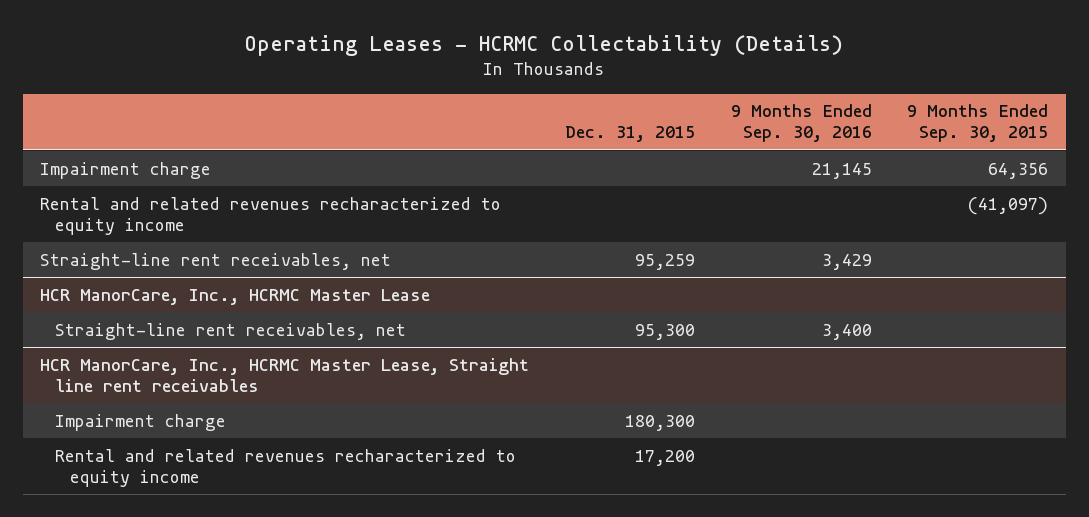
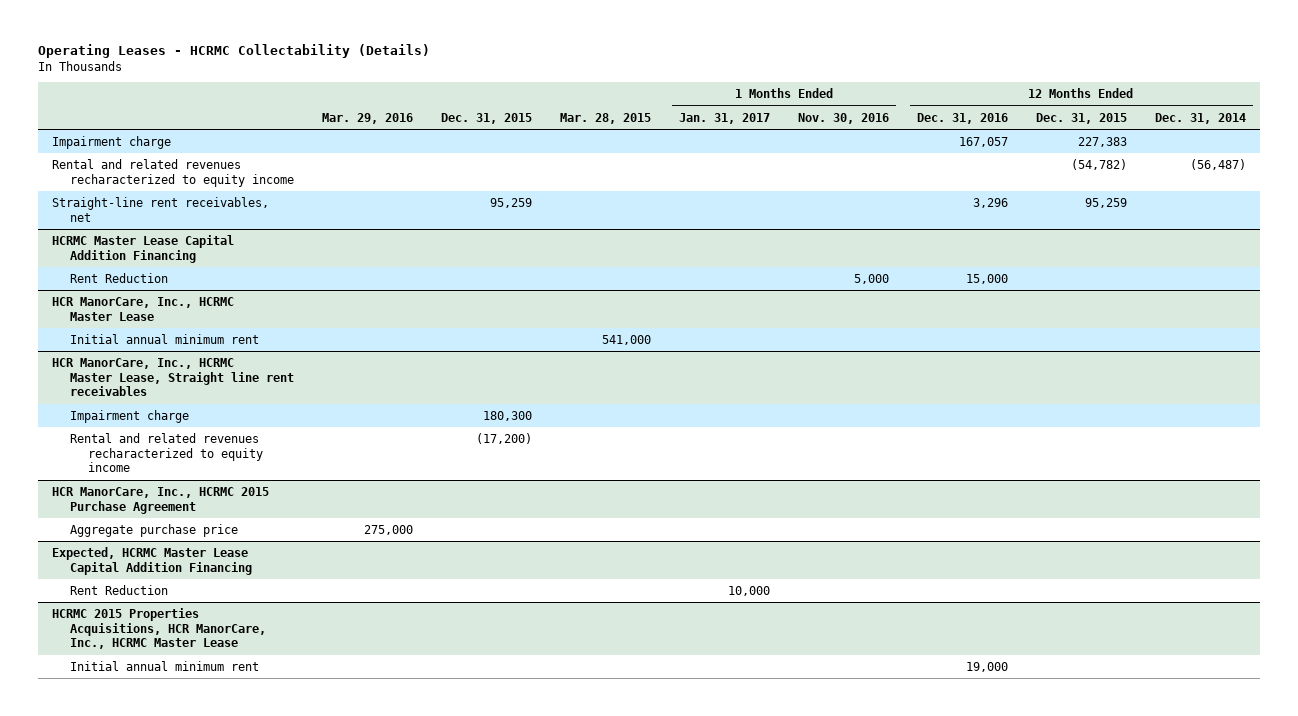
- | Dec. 31, 2015 | 9 Months Ended Sep. 30, 2016 | 9 Months Ended Sep. 30, 2015
+ | Mar. 29, 2016 | Dec. 31, 2015 | Mar. 28, 2015 | 1 Months Ended Jan. 31, 2017 | 1 Months Ended Nov. 30, 2016 | 12 Months Ended Dec. 31, 2016 | 12 Months Ended Dec. 31, 2015 | 12 Months Ended Dec. 31, 2014
+ HCRMC Master Lease Capital Addition Financing
+ Rent Reduction | | | | | 5,000 | 15,000 | |
@ HCR ManorCare, Inc., HCRMC Master Lease
- Straight-line rent receivables, net | 95,300 | 3,400 |
+ Initial annual minimum rent | | | 541,000 | | | | |
@ HCR ManorCare, Inc., HCRMC Master Lease, Straight line rent receivables
- Rental and related revenues recharacterized to equity income | 17,200 | |
+ Rental and related revenues recharacterized to equity income | | (17,200) | | | | | |
+ HCR ManorCare, Inc., HCRMC 2015 Purchase Agreement
+ Aggregate purchase price | 275,000 | | | | | | |
+ Expected, HCRMC Master Lease Capital Addition Financing
+ Rent Reduction | | | | 10,000 | | | |
+ HCRMC 2015 Properties Acquisitions, HCR ManorCare, Inc., HCRMC Master Lease
+ Initial annual minimum rent | | | | | | 19,000 | |

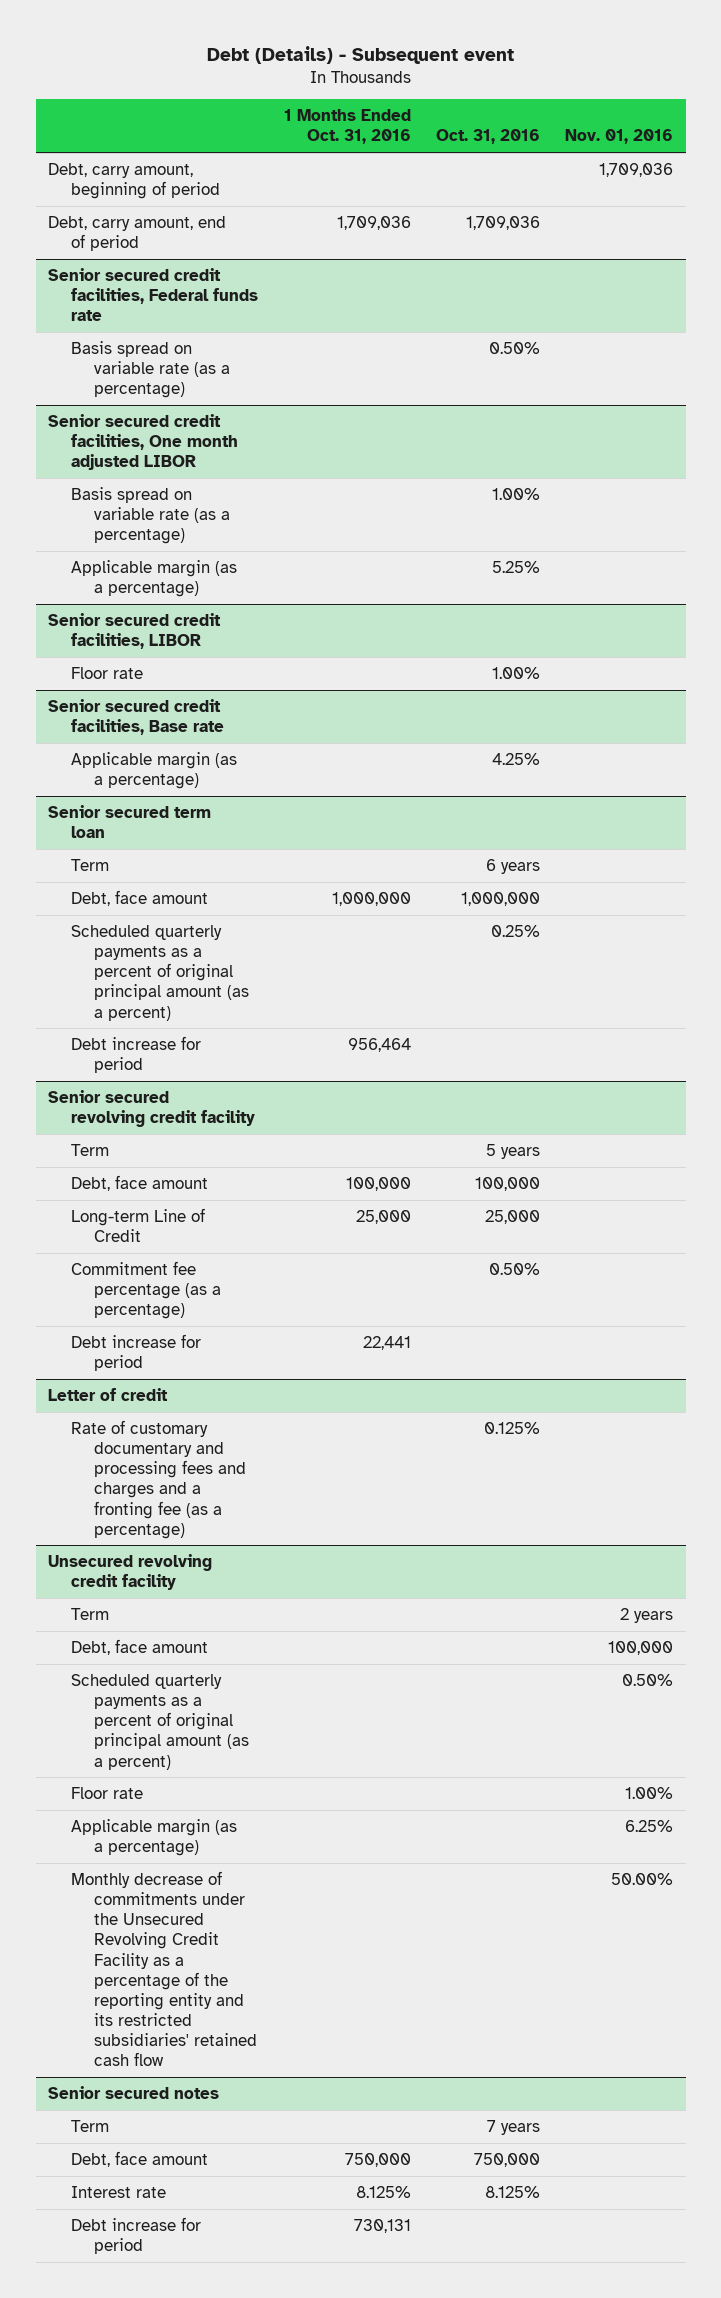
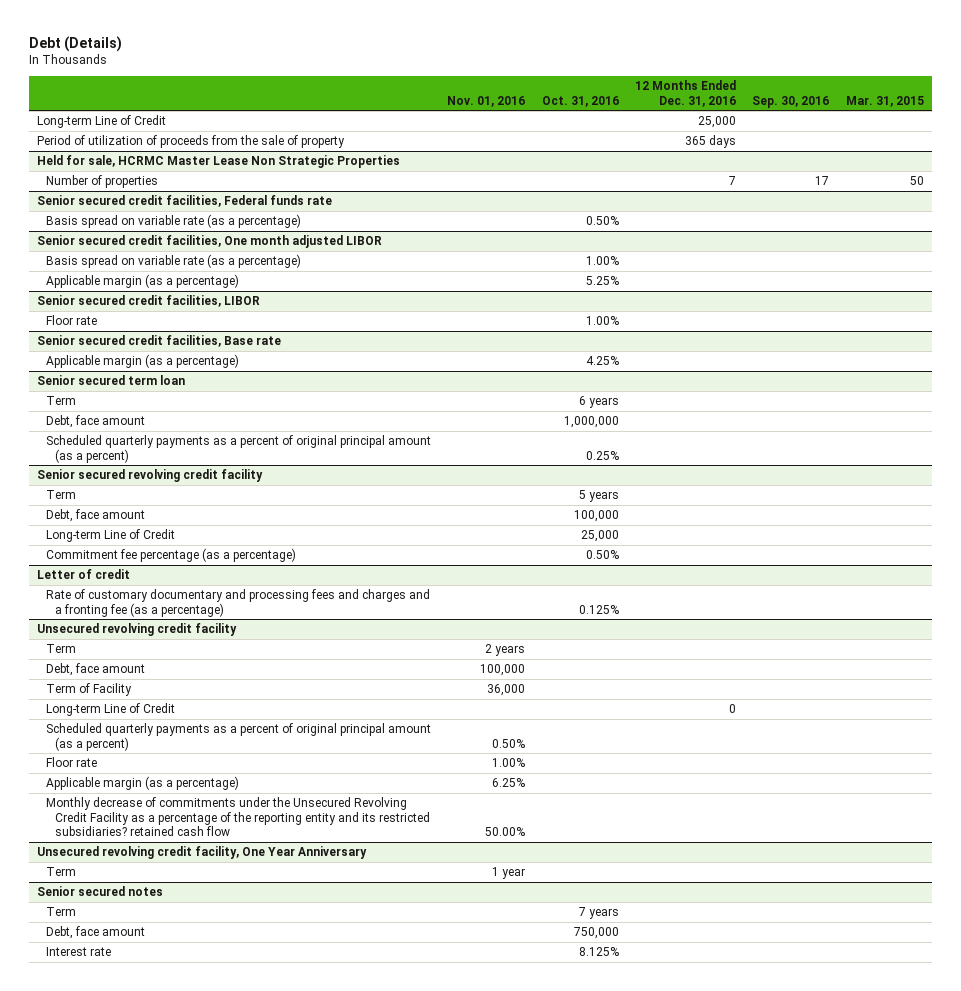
- Debt (Details) - Subsequent event
+ Debt (Details)
- | 1 Months Ended Oct. 31, 2016 | Oct. 31, 2016 | Nov. 01, 2016
+ | Nov. 01, 2016 | Oct. 31, 2016 | 12 Months Ended Dec. 31, 2016 | Sep. 30, 2016 | Mar. 31, 2015
- Debt, carry amount, beginning of period | | | 1,709,036
- Debt, carry amount, end of period | 1,709,036 | 1,709,036 |
+ Long-term Line of Credit | | | 25,000 | |
+ Period of utilization of proceeds from the sale of property | | | 365 days | |
+ Held for sale, HCRMC Master Lease Non Strategic Properties
+ Number of properties | | | 7 | 17 | 50
@ Senior secured term loan
- Debt increase for period | 956,464 | |
@ Senior secured revolving credit facility
- Debt increase for period | 22,441 | |
@ Unsecured revolving credit facility
+ Term of Facility | 36,000 | | | |
+ Long-term Line of Credit | | | 0 | |
- Monthly decrease of commitments under the Unsecured Revolving Credit Facility as a percentage of the reporting entity and its restricted subsidiaries' retained cash flow | | | 50.00%
+ Monthly decrease of commitments under the Unsecured Revolving Credit Facility as a percentage of the reporting entity and its restricted subsidiaries? retained cash flow | 50.00% | | | |
+ Unsecured revolving credit facility, One Year Anniversary
+ Term | 1 year | | | |
@ Senior secured notes
- Debt increase for period | 730,131 | |

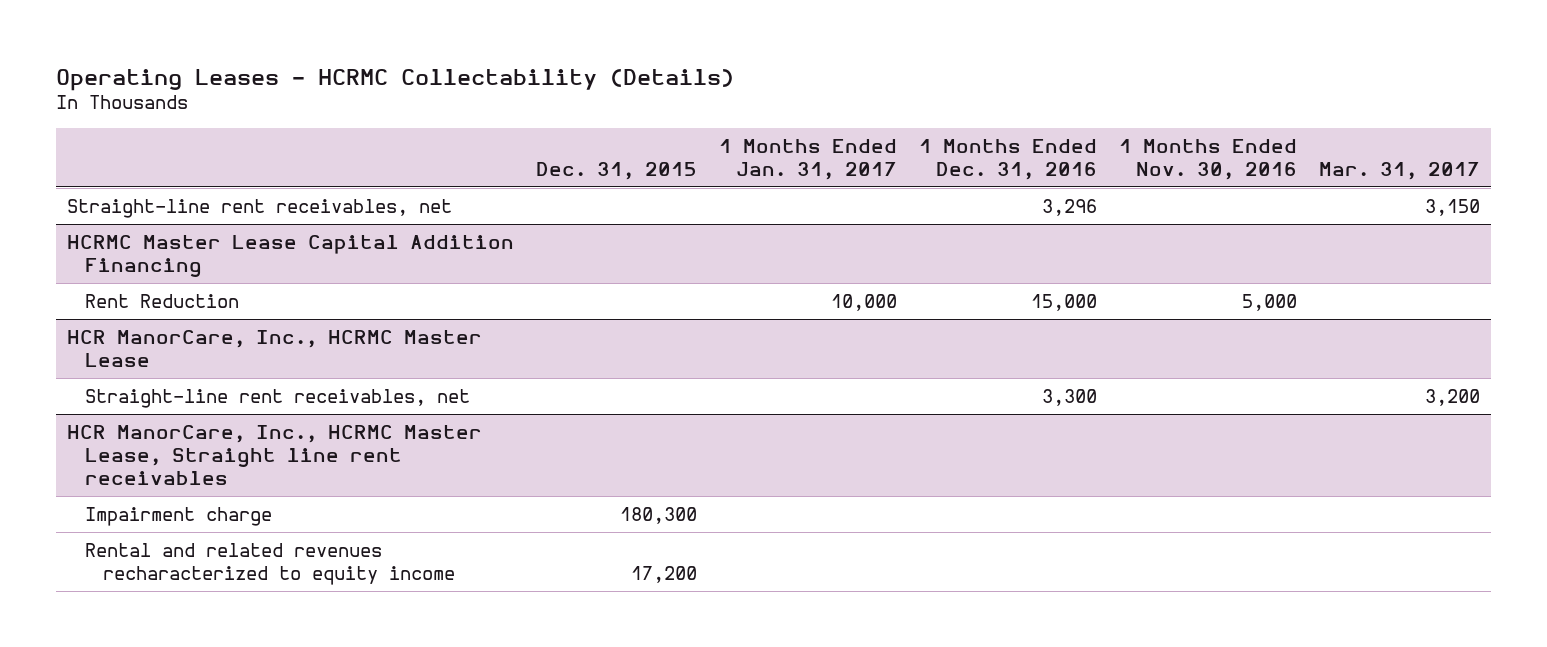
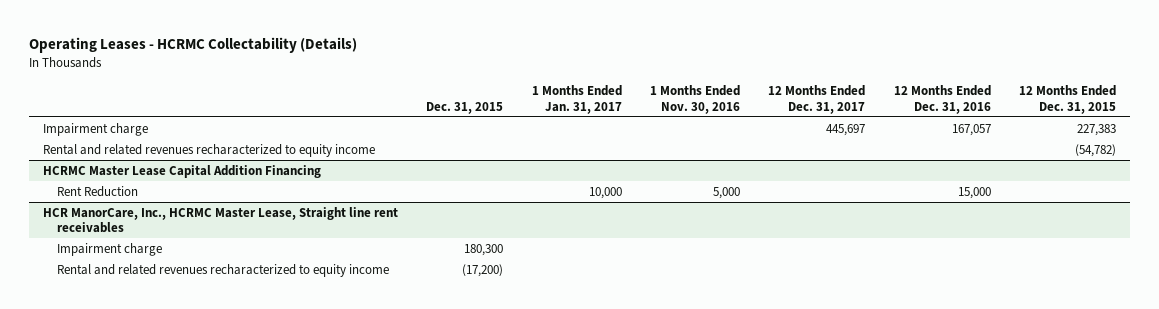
- | Dec. 31, 2015 | 1 Months Ended Jan. 31, 2017 | 1 Months Ended Dec. 31, 2016 | 1 Months Ended Nov. 30, 2016 | Mar. 31, 2017
+ | Dec. 31, 2015 | 1 Months Ended Jan. 31, 2017 | 1 Months Ended Nov. 30, 2016 | 12 Months Ended Dec. 31, 2017 | 12 Months Ended Dec. 31, 2016 | 12 Months Ended Dec. 31, 2015
- Straight-line rent receivables, net | | | 3,296 | | 3,150
+ Impairment charge | | | | 445,697 | 167,057 | 227,383
+ Rental and related revenues recharacterized to equity income | | | | | | (54,782)
- HCR ManorCare, Inc., HCRMC Master Lease
- Straight-line rent receivables, net | | | 3,300 | | 3,200
@ HCR ManorCare, Inc., HCRMC Master Lease, Straight line rent receivables
- Rental and related revenues recharacterized to equity income | 17,200 | | | |
+ Rental and related revenues recharacterized to equity income | (17,200) | | | | |

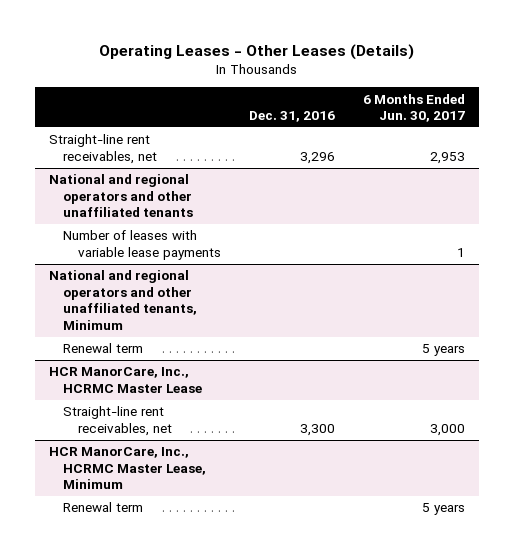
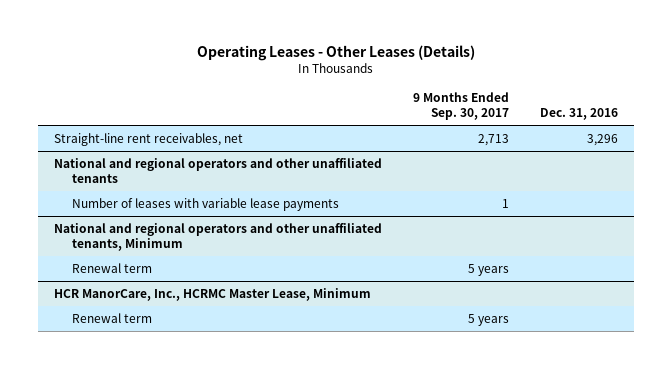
- | Dec. 31, 2016 | 6 Months Ended Jun. 30, 2017
+ | 9 Months Ended Sep. 30, 2017 | Dec. 31, 2016
- HCR ManorCare, Inc., HCRMC Master Lease
- Straight-line rent receivables, net | 3,300 | 3,000

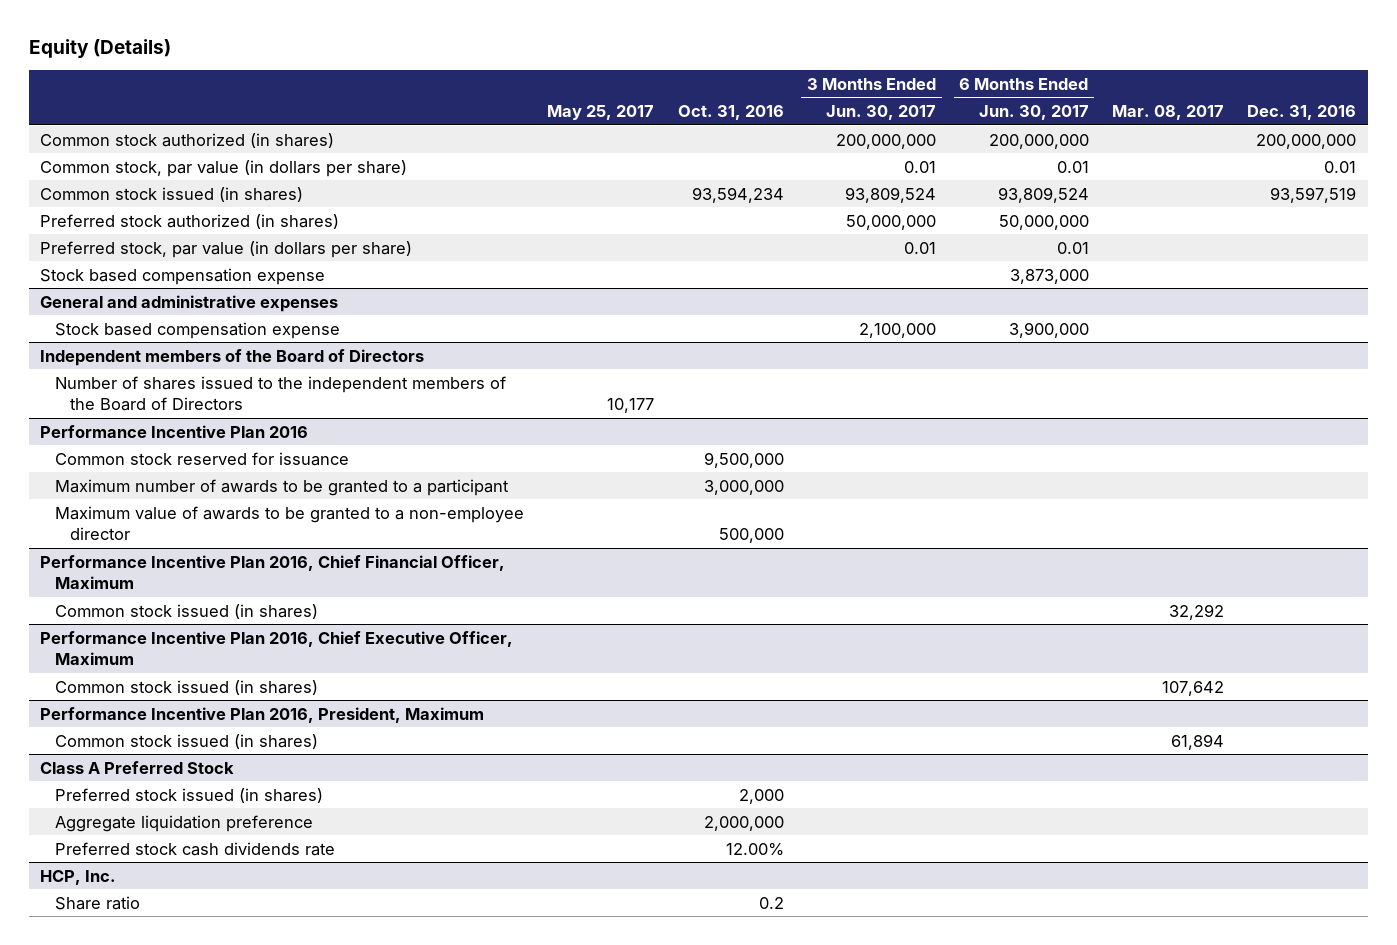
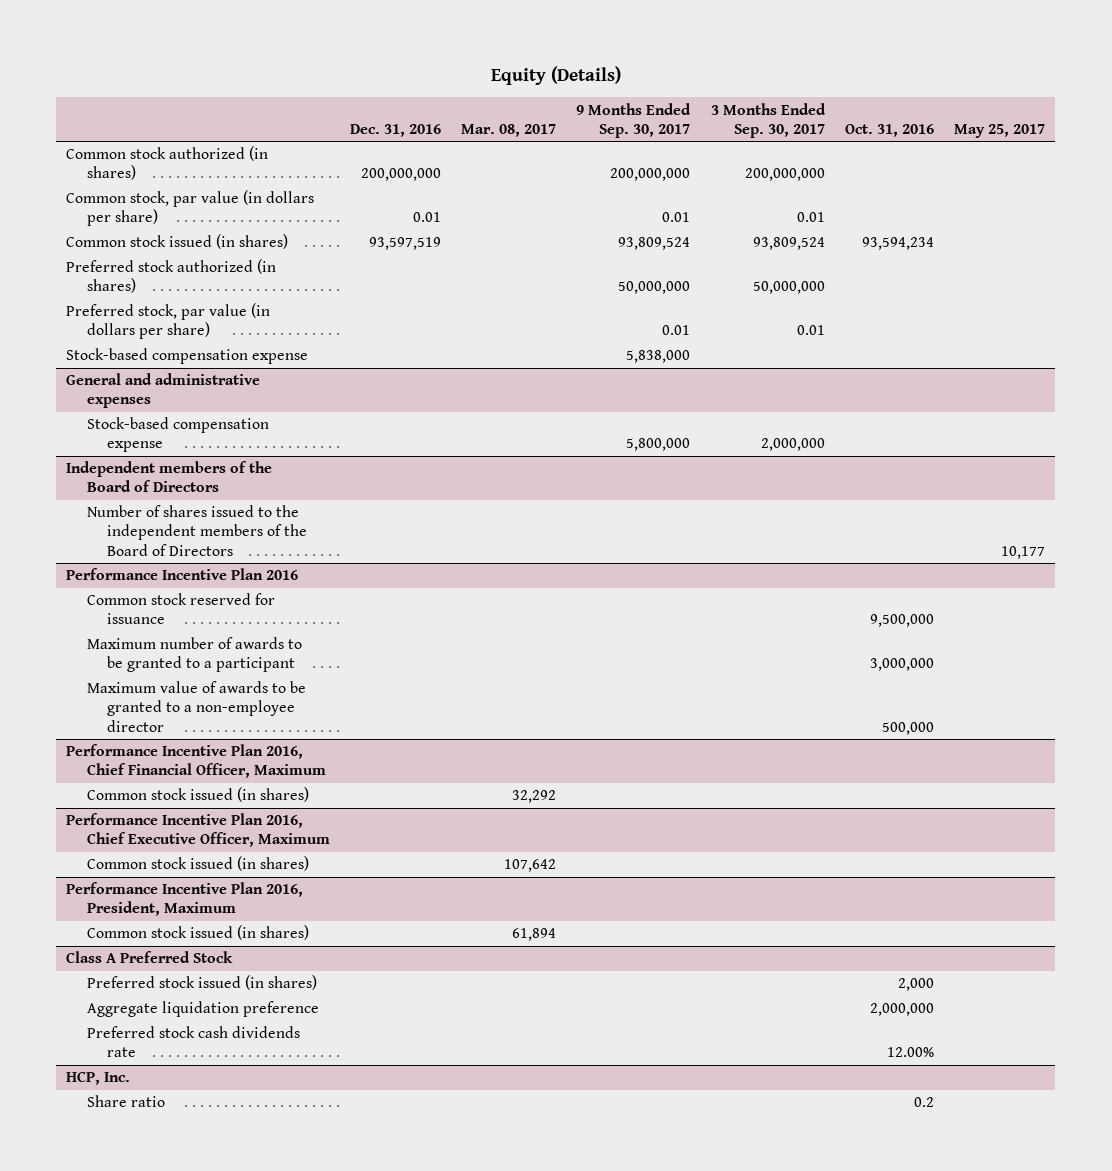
- | May 25, 2017 | Oct. 31, 2016 | 3 Months Ended Jun. 30, 2017 | 6 Months Ended Jun. 30, 2017 | Mar. 08, 2017 | Dec. 31, 2016
+ | Dec. 31, 2016 | Mar. 08, 2017 | 9 Months Ended Sep. 30, 2017 | 3 Months Ended Sep. 30, 2017 | Oct. 31, 2016 | May 25, 2017
- Stock based compensation expense | | | | 3,873,000 | |
+ Stock-based compensation expense | | | 5,838,000 | | |
@ General and administrative expenses
- Stock based compensation expense | | | 2,100,000 | 3,900,000 | |
+ Stock-based compensation expense | | | 5,800,000 | 2,000,000 | |

